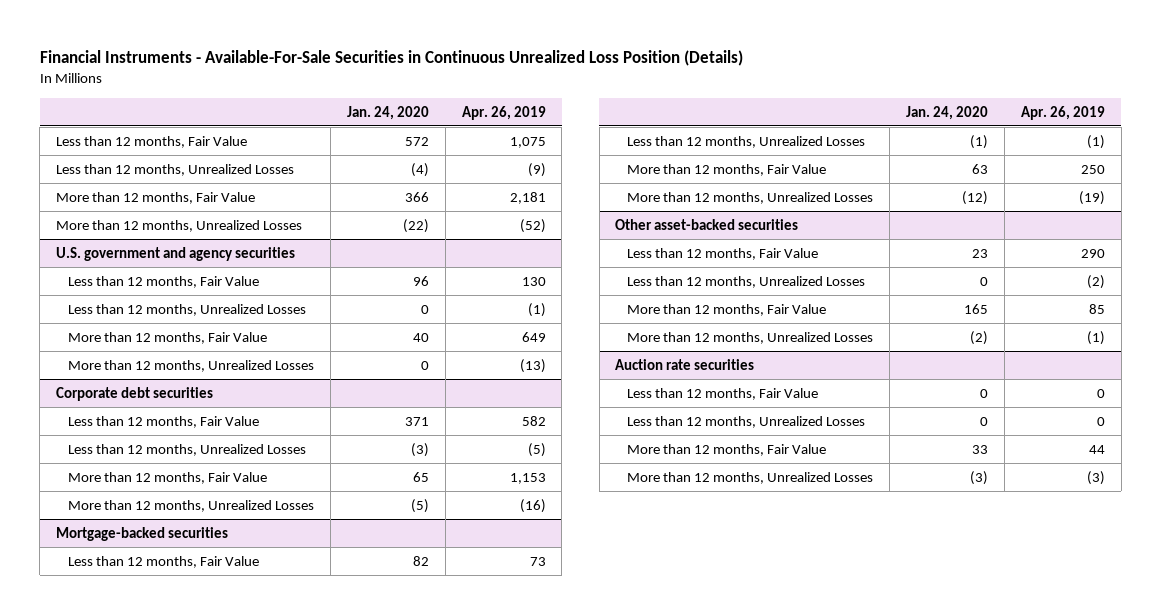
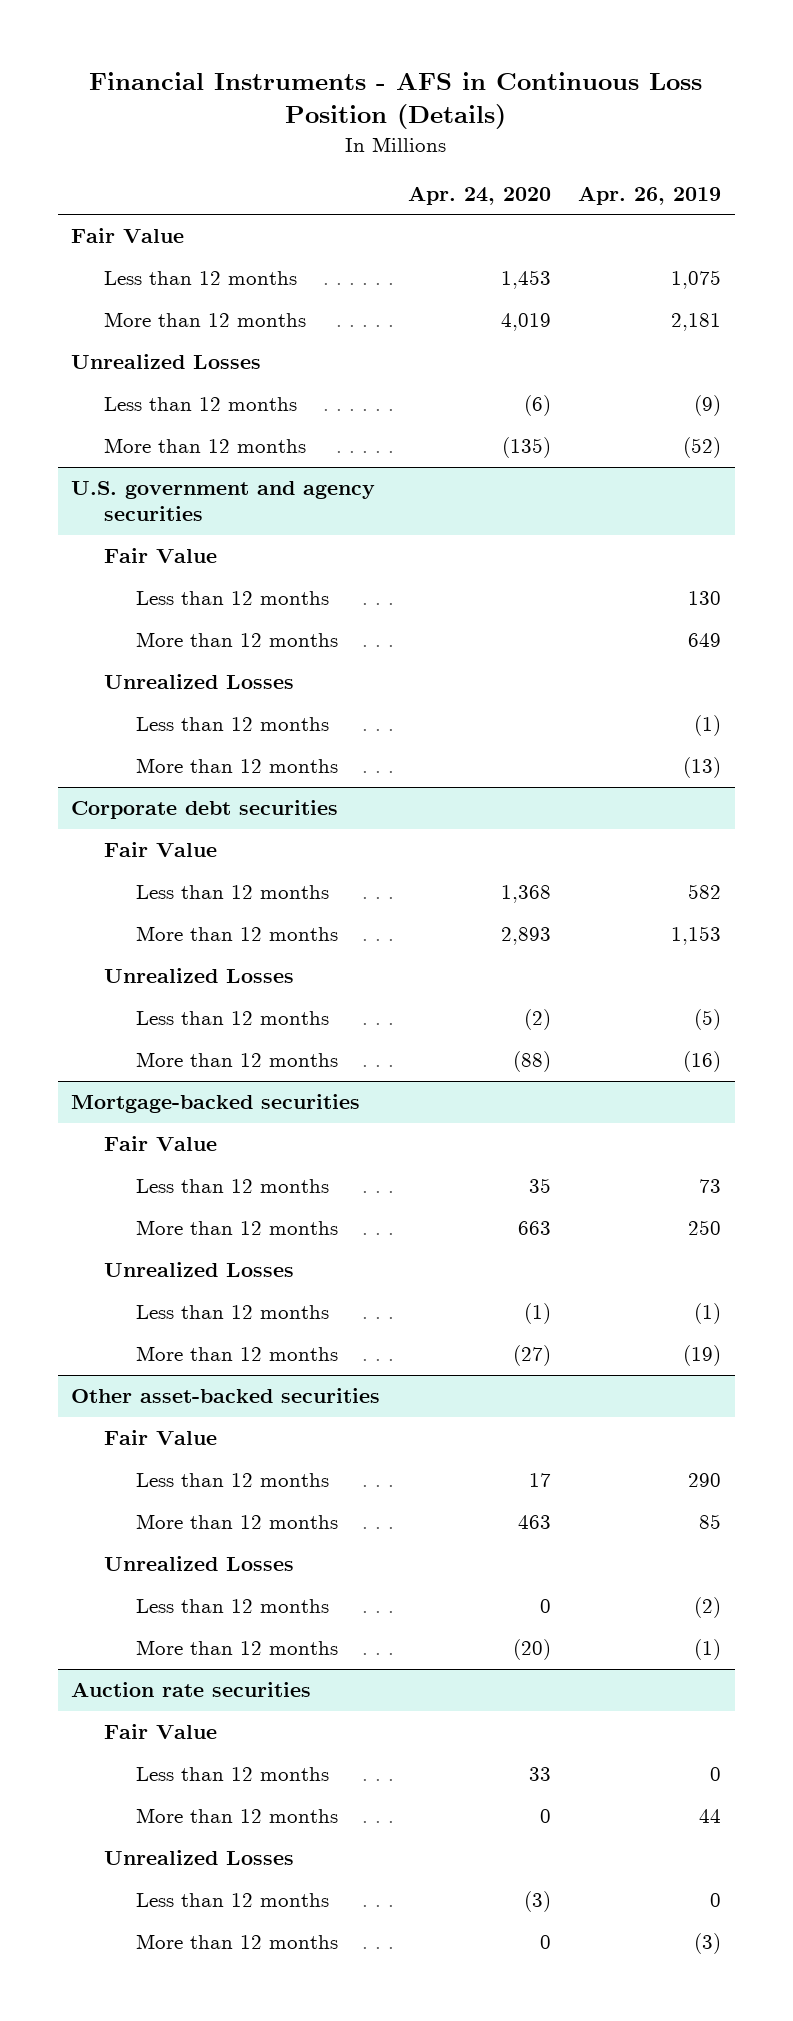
- Financial Instruments - Available-For-Sale Securities in Continuous Unrealized Loss Position (Details)
+ Financial Instruments - AFS in Continuous Loss Position (Details)
- | Jan. 24, 2020 | Apr. 26, 2019
+ | Apr. 24, 2020 | Apr. 26, 2019
- Less than 12 months, Fair Value | 572 | 1,075
- Less than 12 months, Unrealized Losses | (4) | (9)
- More than 12 months, Fair Value | 366 | 2,181
- More than 12 months, Unrealized Losses | (22) | (52)
+ Fair Value
+ Less than 12 months | 1,453 | 1,075
+ More than 12 months | 4,019 | 2,181
+ Unrealized Losses
+ Less than 12 months | (6) | (9)
+ More than 12 months | (135) | (52)
@ U.S. government and agency securities
- Less than 12 months, Fair Value | 96 | 130
- Less than 12 months, Unrealized Losses | 0 | (1)
- More than 12 months, Fair Value | 40 | 649
- More than 12 months, Unrealized Losses | 0 | (13)
+ Fair Value
+ Less than 12 months | | 130
+ More than 12 months | | 649
+ Unrealized Losses
+ Less than 12 months | | (1)
+ More than 12 months | | (13)
@ Corporate debt securities
- Less than 12 months, Fair Value | 371 | 582
- Less than 12 months, Unrealized Losses | (3) | (5)
- More than 12 months, Fair Value | 65 | 1,153
- More than 12 months, Unrealized Losses | (5) | (16)
+ Fair Value
+ Less than 12 months | 1,368 | 582
+ More than 12 months | 2,893 | 1,153
+ Unrealized Losses
+ Less than 12 months | (2) | (5)
+ More than 12 months | (88) | (16)
@ Mortgage-backed securities
- Less than 12 months, Fair Value | 82 | 73
- Less than 12 months, Unrealized Losses | (1) | (1)
- More than 12 months, Fair Value | 63 | 250
- More than 12 months, Unrealized Losses | (12) | (19)
+ Fair Value
+ Less than 12 months | 35 | 73
+ More than 12 months | 663 | 250
+ Unrealized Losses
+ Less than 12 months | (1) | (1)
+ More than 12 months | (27) | (19)
@ Other asset-backed securities
- Less than 12 months, Fair Value | 23 | 290
- Less than 12 months, Unrealized Losses | 0 | (2)
- More than 12 months, Fair Value | 165 | 85
- More than 12 months, Unrealized Losses | (2) | (1)
+ Fair Value
+ Less than 12 months | 17 | 290
+ More than 12 months | 463 | 85
+ Unrealized Losses
+ Less than 12 months | 0 | (2)
+ More than 12 months | (20) | (1)
@ Auction rate securities
- Less than 12 months, Fair Value | 0 | 0
- Less than 12 months, Unrealized Losses | 0 | 0
- More than 12 months, Fair Value | 33 | 44
- More than 12 months, Unrealized Losses | (3) | (3)
+ Fair Value
+ Less than 12 months | 33 | 0
+ More than 12 months | 0 | 44
+ Unrealized Losses
+ Less than 12 months | (3) | 0
+ More than 12 months | 0 | (3)

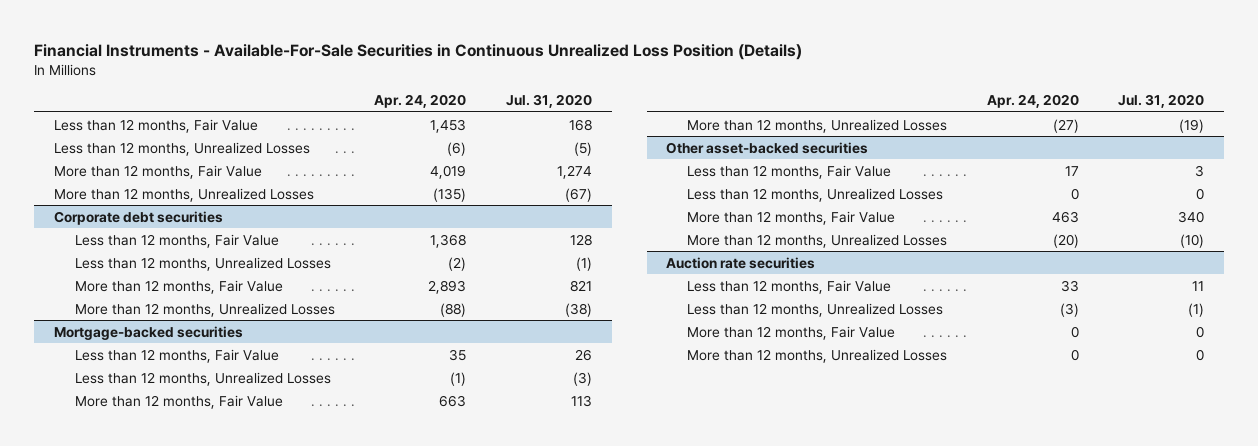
- Financial Instruments - AFS in Continuous Loss Position (Details)
+ Financial Instruments - Available-For-Sale Securities in Continuous Unrealized Loss Position (Details)
- | Apr. 24, 2020 | Apr. 26, 2019
+ | Apr. 24, 2020 | Jul. 31, 2020
- Fair Value
- Less than 12 months | 1,453 | 1,075
- More than 12 months | 4,019 | 2,181
- Unrealized Losses
- Less than 12 months | (6) | (9)
- More than 12 months | (135) | (52)
- U.S. government and agency securities
- Fair Value
- Less than 12 months | | 130
- More than 12 months | | 649
- Unrealized Losses
- Less than 12 months | | (1)
- More than 12 months | | (13)
+ Less than 12 months, Fair Value | 1,453 | 168
+ Less than 12 months, Unrealized Losses | (6) | (5)
+ More than 12 months, Fair Value | 4,019 | 1,274
+ More than 12 months, Unrealized Losses | (135) | (67)
@ Corporate debt securities
- Fair Value
- Less than 12 months | 1,368 | 582
- More than 12 months | 2,893 | 1,153
- Unrealized Losses
- Less than 12 months | (2) | (5)
- More than 12 months | (88) | (16)
+ Less than 12 months, Fair Value | 1,368 | 128
+ Less than 12 months, Unrealized Losses | (2) | (1)
+ More than 12 months, Fair Value | 2,893 | 821
+ More than 12 months, Unrealized Losses | (88) | (38)
@ Mortgage-backed securities
- Fair Value
- Less than 12 months | 35 | 73
- More than 12 months | 663 | 250
- Unrealized Losses
- Less than 12 months | (1) | (1)
- More than 12 months | (27) | (19)
+ Less than 12 months, Fair Value | 35 | 26
+ Less than 12 months, Unrealized Losses | (1) | (3)
+ More than 12 months, Fair Value | 663 | 113
+ More than 12 months, Unrealized Losses | (27) | (19)
@ Other asset-backed securities
- Fair Value
- Less than 12 months | 17 | 290
- More than 12 months | 463 | 85
- Unrealized Losses
- Less than 12 months | 0 | (2)
- More than 12 months | (20) | (1)
+ Less than 12 months, Fair Value | 17 | 3
+ Less than 12 months, Unrealized Losses | 0 | 0
+ More than 12 months, Fair Value | 463 | 340
+ More than 12 months, Unrealized Losses | (20) | (10)
@ Auction rate securities
- Fair Value
- Less than 12 months | 33 | 0
- More than 12 months | 0 | 44
- Unrealized Losses
- Less than 12 months | (3) | 0
- More than 12 months | 0 | (3)
+ Less than 12 months, Fair Value | 33 | 11
+ Less than 12 months, Unrealized Losses | (3) | (1)
+ More than 12 months, Fair Value | 0 | 0
+ More than 12 months, Unrealized Losses | 0 | 0

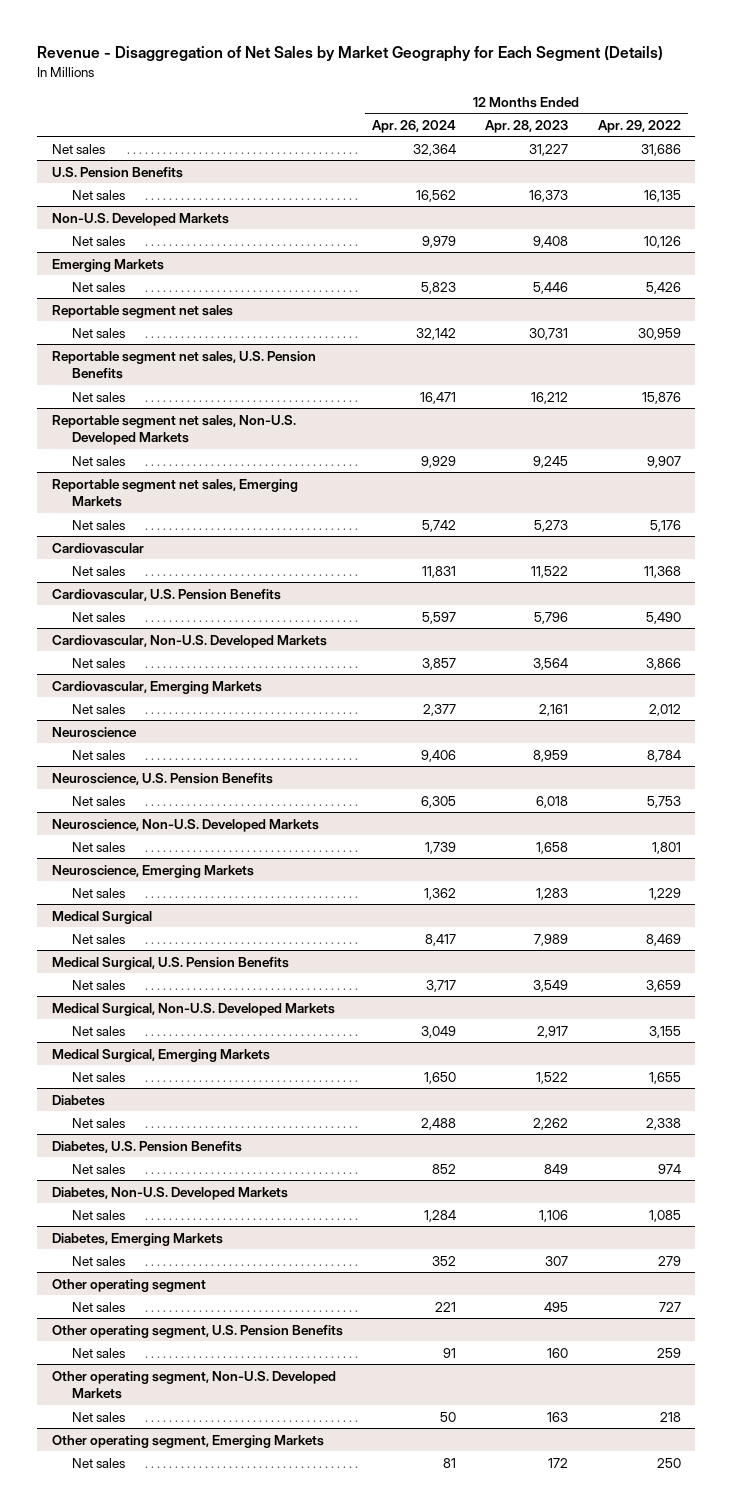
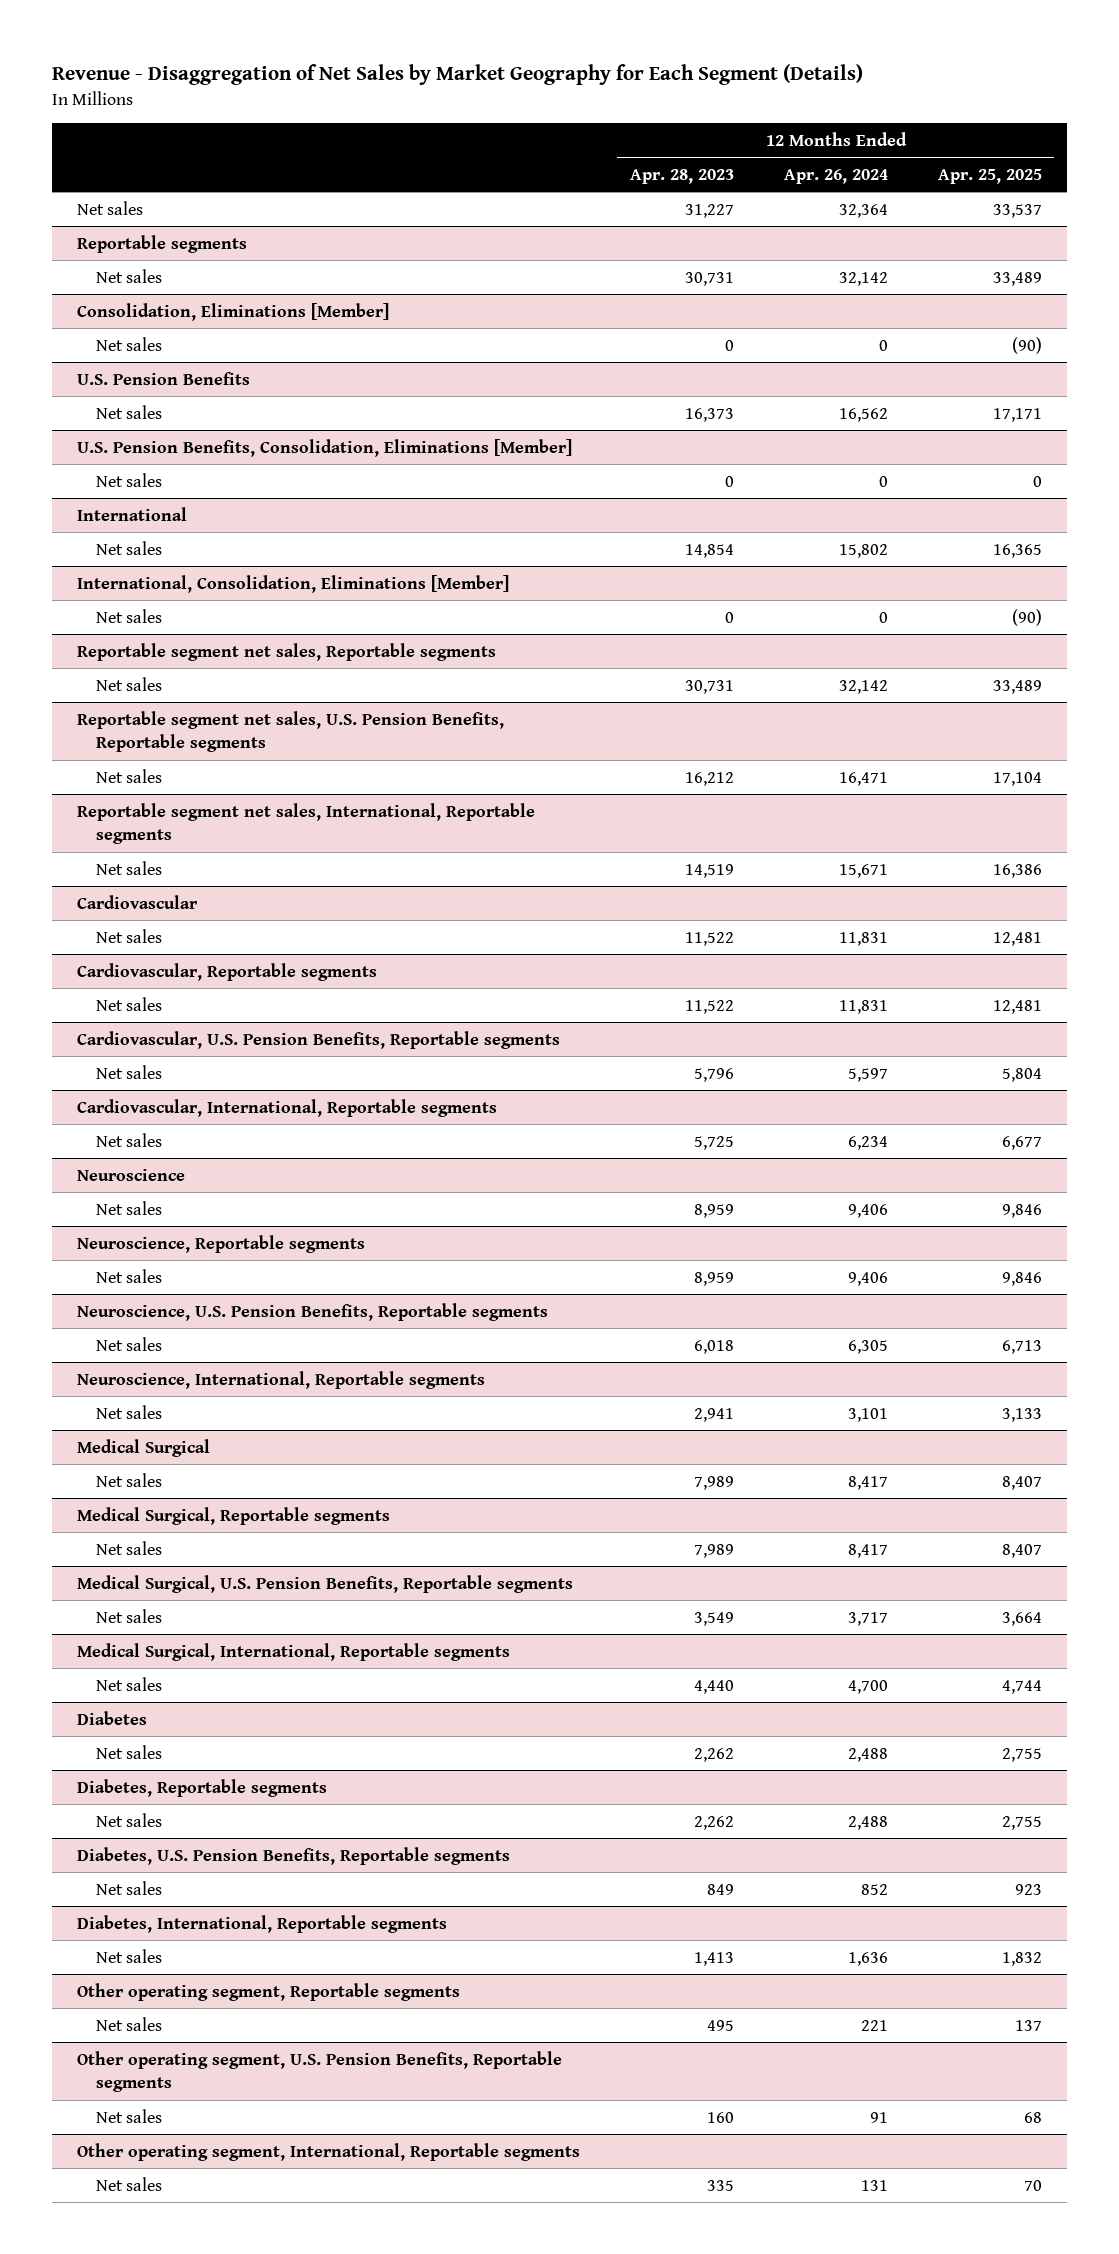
- | 12 Months Ended Apr. 26, 2024 | 12 Months Ended Apr. 28, 2023 | 12 Months Ended Apr. 29, 2022
+ | 12 Months Ended Apr. 28, 2023 | 12 Months Ended Apr. 26, 2024 | 12 Months Ended Apr. 25, 2025
+ Reportable segments
+ Net sales | 30,731 | 32,142 | 33,489
+ Consolidation, Eliminations [Member]
+ Net sales | 0 | 0 | (90)
- Non-U.S. Developed Markets
- Net sales | 9,979 | 9,408 | 10,126
- Emerging Markets
- Net sales | 5,823 | 5,446 | 5,426
- Reportable segment net sales
+ U.S. Pension Benefits, Consolidation, Eliminations [Member]
+ Net sales | 0 | 0 | 0
+ International
+ Net sales | 14,854 | 15,802 | 16,365
+ International, Consolidation, Eliminations [Member]
+ Net sales | 0 | 0 | (90)
+ Reportable segment net sales, Reportable segments
- Reportable segment net sales, U.S. Pension Benefits
+ Reportable segment net sales, U.S. Pension Benefits, Reportable segments
- Reportable segment net sales, Non-U.S. Developed Markets
- Net sales | 9,929 | 9,245 | 9,907
- Reportable segment net sales, Emerging Markets
- Net sales | 5,742 | 5,273 | 5,176
+ Reportable segment net sales, International, Reportable segments
+ Net sales | 14,519 | 15,671 | 16,386
- Cardiovascular, U.S. Pension Benefits
+ Cardiovascular, Reportable segments
+ Net sales | 11,522 | 11,831 | 12,481
+ Cardiovascular, U.S. Pension Benefits, Reportable segments
- Cardiovascular, Non-U.S. Developed Markets
- Net sales | 3,857 | 3,564 | 3,866
- Cardiovascular, Emerging Markets
- Net sales | 2,377 | 2,161 | 2,012
+ Cardiovascular, International, Reportable segments
+ Net sales | 5,725 | 6,234 | 6,677
- Neuroscience, U.S. Pension Benefits
+ Neuroscience, Reportable segments
+ Net sales | 8,959 | 9,406 | 9,846
+ Neuroscience, U.S. Pension Benefits, Reportable segments
- Neuroscience, Non-U.S. Developed Markets
- Net sales | 1,739 | 1,658 | 1,801
- Neuroscience, Emerging Markets
- Net sales | 1,362 | 1,283 | 1,229
+ Neuroscience, International, Reportable segments
+ Net sales | 2,941 | 3,101 | 3,133
- Medical Surgical, U.S. Pension Benefits
+ Medical Surgical, Reportable segments
+ Net sales | 7,989 | 8,417 | 8,407
+ Medical Surgical, U.S. Pension Benefits, Reportable segments
- Medical Surgical, Non-U.S. Developed Markets
- Net sales | 3,049 | 2,917 | 3,155
- Medical Surgical, Emerging Markets
- Net sales | 1,650 | 1,522 | 1,655
+ Medical Surgical, International, Reportable segments
+ Net sales | 4,440 | 4,700 | 4,744
- Diabetes, U.S. Pension Benefits
+ Diabetes, Reportable segments
+ Net sales | 2,262 | 2,488 | 2,755
+ Diabetes, U.S. Pension Benefits, Reportable segments
- Diabetes, Non-U.S. Developed Markets
- Net sales | 1,284 | 1,106 | 1,085
- Diabetes, Emerging Markets
- Net sales | 352 | 307 | 279
- Other operating segment
+ Diabetes, International, Reportable segments
+ Net sales | 1,413 | 1,636 | 1,832
+ Other operating segment, Reportable segments
- Other operating segment, U.S. Pension Benefits
+ Other operating segment, U.S. Pension Benefits, Reportable segments
- Other operating segment, Non-U.S. Developed Markets
- Net sales | 50 | 163 | 218
- Other operating segment, Emerging Markets
- Net sales | 81 | 172 | 250
+ Other operating segment, International, Reportable segments
+ Net sales | 335 | 131 | 70

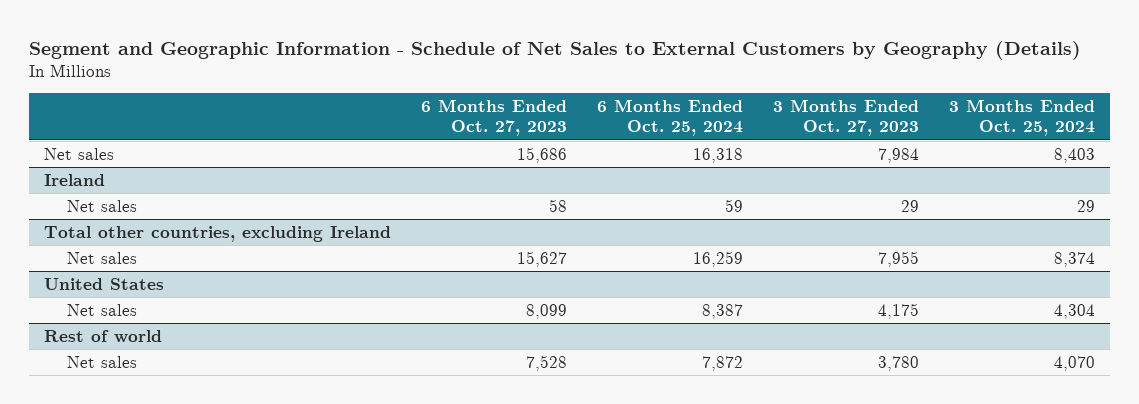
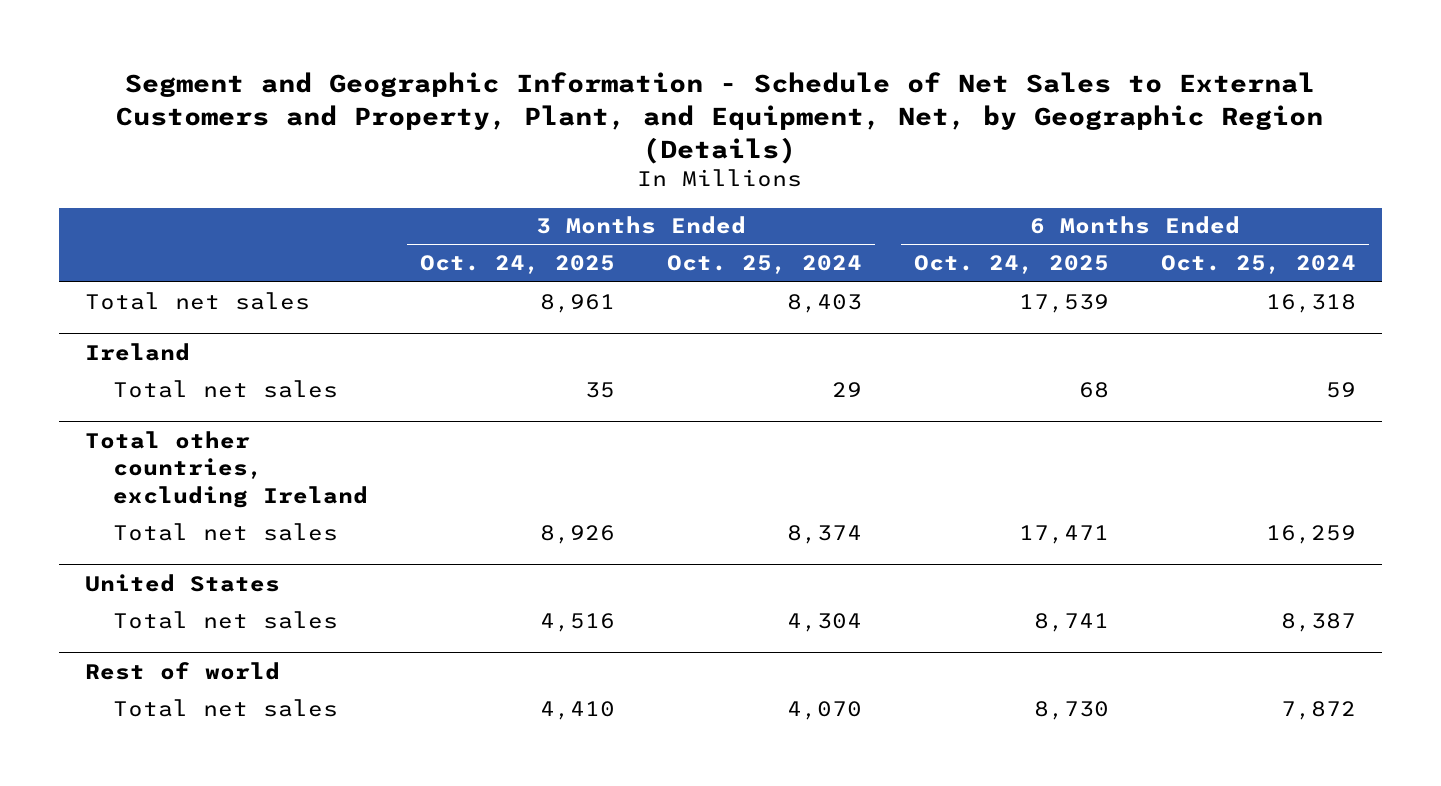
- Segment and Geographic Information - Schedule of Net Sales to External Customers by Geography (Details)
+ Segment and Geographic Information - Schedule of Net Sales to External Customers and Property, Plant, and Equipment, Net, by Geographic Region (Details)
- | 6 Months Ended Oct. 27, 2023 | 6 Months Ended Oct. 25, 2024 | 3 Months Ended Oct. 27, 2023 | 3 Months Ended Oct. 25, 2024
+ | 3 Months Ended Oct. 24, 2025 | 3 Months Ended Oct. 25, 2024 | 6 Months Ended Oct. 24, 2025 | 6 Months Ended Oct. 25, 2024
- Net sales | 15,686 | 16,318 | 7,984 | 8,403
+ Total net sales | 8,961 | 8,403 | 17,539 | 16,318
@ Ireland
- Net sales | 58 | 59 | 29 | 29
+ Total net sales | 35 | 29 | 68 | 59
@ Total other countries, excluding Ireland
- Net sales | 15,627 | 16,259 | 7,955 | 8,374
+ Total net sales | 8,926 | 8,374 | 17,471 | 16,259
@ United States
- Net sales | 8,099 | 8,387 | 4,175 | 4,304
+ Total net sales | 4,516 | 4,304 | 8,741 | 8,387
@ Rest of world
- Net sales | 7,528 | 7,872 | 3,780 | 4,070
+ Total net sales | 4,410 | 4,070 | 8,730 | 7,872

